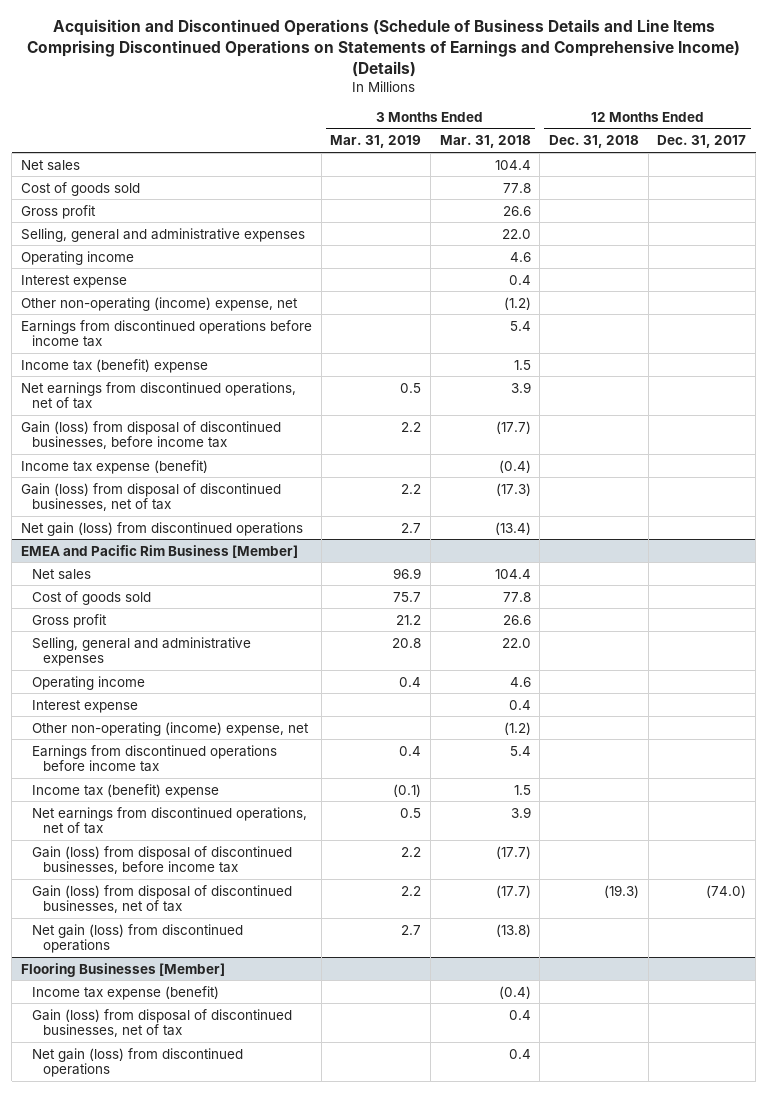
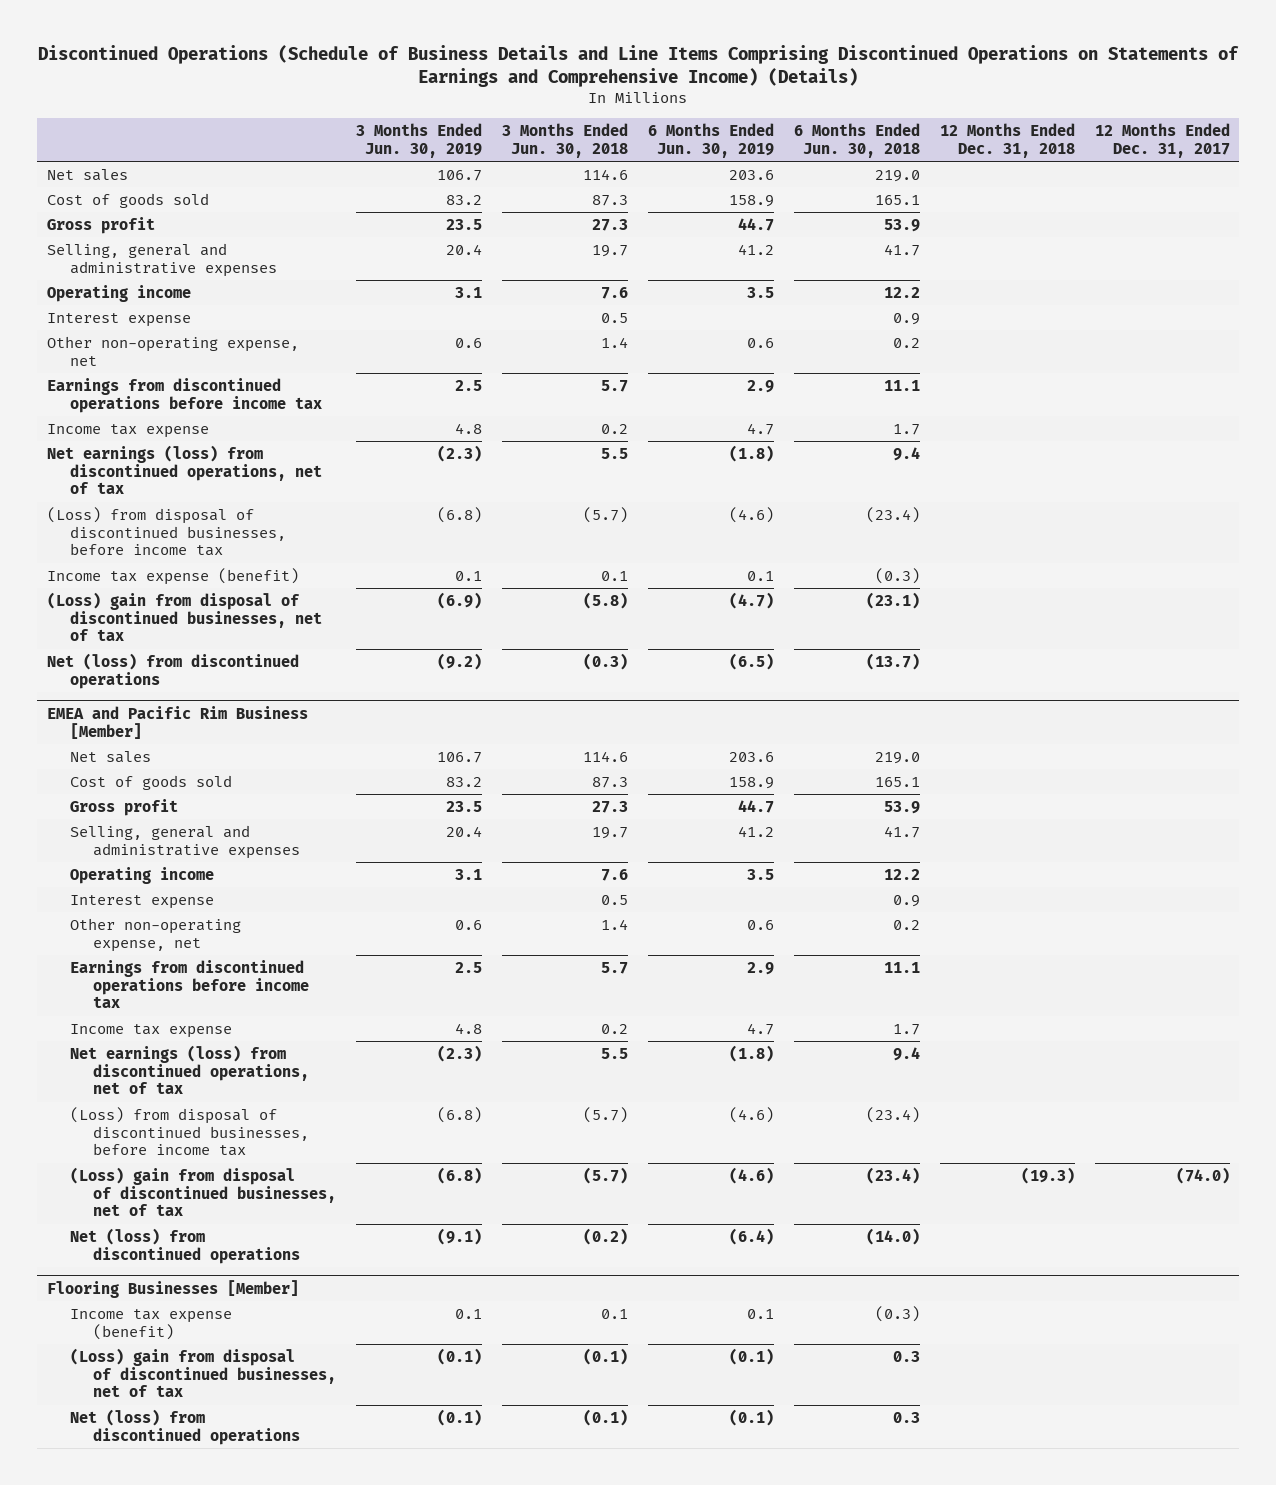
- Acquisition and Discontinued Operations (Schedule of Business Details and Line Items Comprising Discontinued Operations on Statements of Earnings and Comprehensive Income) (Details)
+ Discontinued Operations (Schedule of Business Details and Line Items Comprising Discontinued Operations on Statements of Earnings and Comprehensive Income) (Details)
- | 3 Months Ended Mar. 31, 2019 | 3 Months Ended Mar. 31, 2018 | 12 Months Ended Dec. 31, 2018 | 12 Months Ended Dec. 31, 2017
+ | 3 Months Ended Jun. 30, 2019 | 3 Months Ended Jun. 30, 2018 | 6 Months Ended Jun. 30, 2019 | 6 Months Ended Jun. 30, 2018 | 12 Months Ended Dec. 31, 2018 | 12 Months Ended Dec. 31, 2017
- Other non-operating (income) expense, net | | (1.2) | |
+ Other non-operating expense, net | 0.6 | 1.4 | 0.6 | 0.2 | |
- Income tax (benefit) expense | | 1.5 | |
- Net earnings from discontinued operations, net of tax | 0.5 | 3.9 | |
- Gain (loss) from disposal of discontinued businesses, before income tax | 2.2 | (17.7) | |
+ Income tax expense | 4.8 | 0.2 | 4.7 | 1.7 | |
+ Net earnings (loss) from discontinued operations, net of tax | (2.3) | 5.5 | (1.8) | 9.4 | |
+ (Loss) from disposal of discontinued businesses, before income tax | (6.8) | (5.7) | (4.6) | (23.4) | |
- Gain (loss) from disposal of discontinued businesses, net of tax | 2.2 | (17.3) | |
- Net gain (loss) from discontinued operations | 2.7 | (13.4) | |
+ (Loss) gain from disposal of discontinued businesses, net of tax | (6.9) | (5.8) | (4.7) | (23.1) | |
+ Net (loss) from discontinued operations | (9.2) | (0.3) | (6.5) | (13.7) | |
@ EMEA and Pacific Rim Business [Member]
- Other non-operating (income) expense, net | | (1.2) | |
+ Other non-operating expense, net | 0.6 | 1.4 | 0.6 | 0.2 | |
- Income tax (benefit) expense | (0.1) | 1.5 | |
- Net earnings from discontinued operations, net of tax | 0.5 | 3.9 | |
- Gain (loss) from disposal of discontinued businesses, before income tax | 2.2 | (17.7) | |
- Gain (loss) from disposal of discontinued businesses, net of tax | 2.2 | (17.7) | (19.3) | (74.0)
- Net gain (loss) from discontinued operations | 2.7 | (13.8) | |
+ Income tax expense | 4.8 | 0.2 | 4.7 | 1.7 | |
+ Net earnings (loss) from discontinued operations, net of tax | (2.3) | 5.5 | (1.8) | 9.4 | |
+ (Loss) from disposal of discontinued businesses, before income tax | (6.8) | (5.7) | (4.6) | (23.4) | |
+ (Loss) gain from disposal of discontinued businesses, net of tax | (6.8) | (5.7) | (4.6) | (23.4) | (19.3) | (74.0)
+ Net (loss) from discontinued operations | (9.1) | (0.2) | (6.4) | (14.0) | |
@ Flooring Businesses [Member]
- Gain (loss) from disposal of discontinued businesses, net of tax | | 0.4 | |
- Net gain (loss) from discontinued operations | | 0.4 | |
+ (Loss) gain from disposal of discontinued businesses, net of tax | (0.1) | (0.1) | (0.1) | 0.3 | |
+ Net (loss) from discontinued operations | (0.1) | (0.1) | (0.1) | 0.3 | |

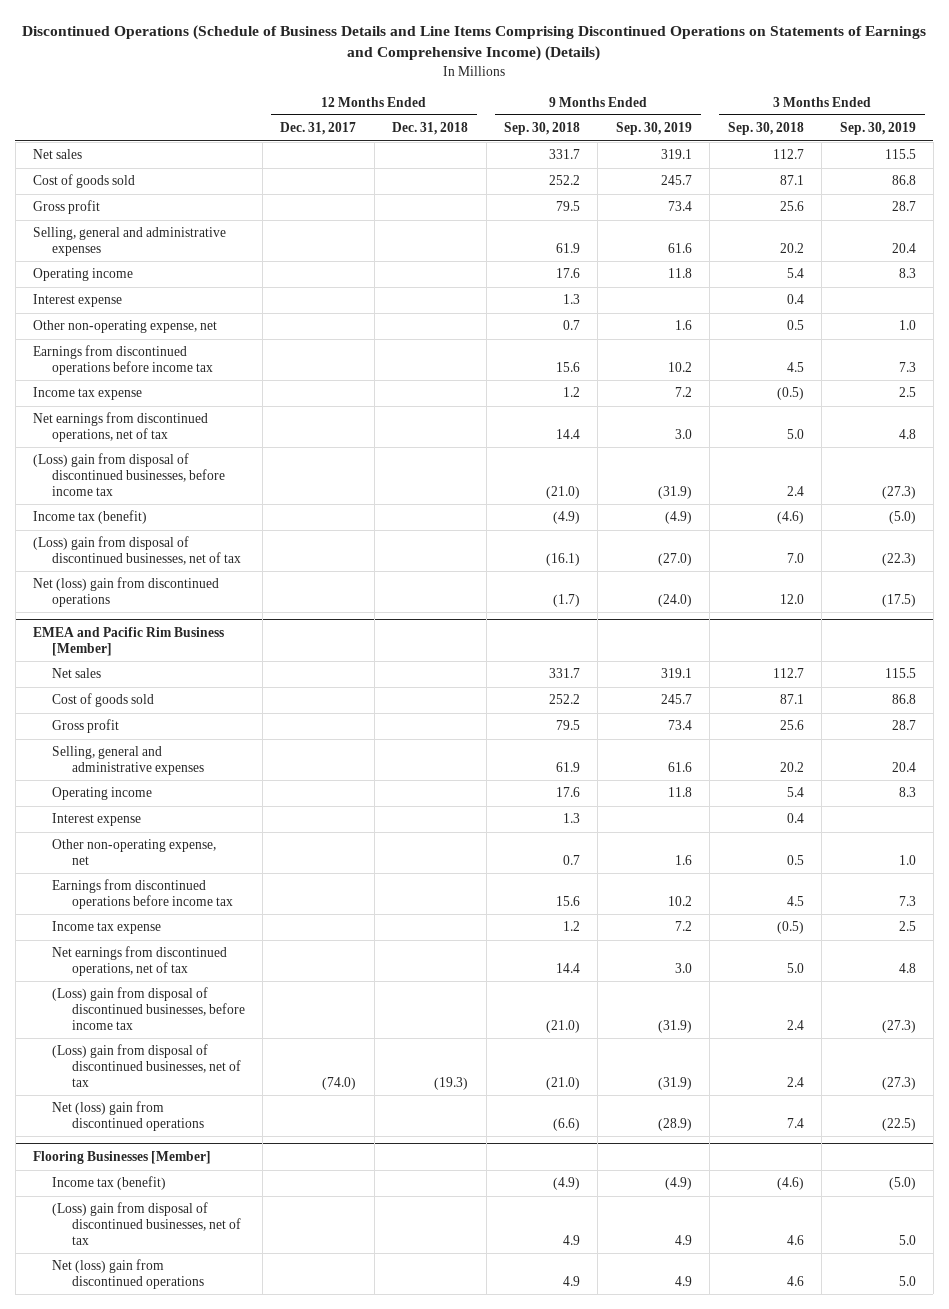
- | 3 Months Ended Jun. 30, 2019 | 3 Months Ended Jun. 30, 2018 | 6 Months Ended Jun. 30, 2019 | 6 Months Ended Jun. 30, 2018 | 12 Months Ended Dec. 31, 2018 | 12 Months Ended Dec. 31, 2017
+ | 12 Months Ended Dec. 31, 2017 | 12 Months Ended Dec. 31, 2018 | 9 Months Ended Sep. 30, 2018 | 9 Months Ended Sep. 30, 2019 | 3 Months Ended Sep. 30, 2018 | 3 Months Ended Sep. 30, 2019
- Net earnings (loss) from discontinued operations, net of tax | (2.3) | 5.5 | (1.8) | 9.4 | |
- (Loss) from disposal of discontinued businesses, before income tax | (6.8) | (5.7) | (4.6) | (23.4) | |
- Income tax expense (benefit) | 0.1 | 0.1 | 0.1 | (0.3) | |
+ Net earnings from discontinued operations, net of tax | | | 14.4 | 3.0 | 5.0 | 4.8
+ (Loss) gain from disposal of discontinued businesses, before income tax | | | (21.0) | (31.9) | 2.4 | (27.3)
+ Income tax (benefit) | | | (4.9) | (4.9) | (4.6) | (5.0)
- Net (loss) from discontinued operations | (9.2) | (0.3) | (6.5) | (13.7) | |
+ Net (loss) gain from discontinued operations | | | (1.7) | (24.0) | 12.0 | (17.5)
@ EMEA and Pacific Rim Business [Member]
- Net earnings (loss) from discontinued operations, net of tax | (2.3) | 5.5 | (1.8) | 9.4 | |
- (Loss) from disposal of discontinued businesses, before income tax | (6.8) | (5.7) | (4.6) | (23.4) | |
+ Net earnings from discontinued operations, net of tax | | | 14.4 | 3.0 | 5.0 | 4.8
+ (Loss) gain from disposal of discontinued businesses, before income tax | | | (21.0) | (31.9) | 2.4 | (27.3)
- Net (loss) from discontinued operations | (9.1) | (0.2) | (6.4) | (14.0) | |
+ Net (loss) gain from discontinued operations | | | (6.6) | (28.9) | 7.4 | (22.5)
@ Flooring Businesses [Member]
- Income tax expense (benefit) | 0.1 | 0.1 | 0.1 | (0.3) | |
+ Income tax (benefit) | | | (4.9) | (4.9) | (4.6) | (5.0)
- Net (loss) from discontinued operations | (0.1) | (0.1) | (0.1) | 0.3 | |
+ Net (loss) gain from discontinued operations | | | 4.9 | 4.9 | 4.6 | 5.0

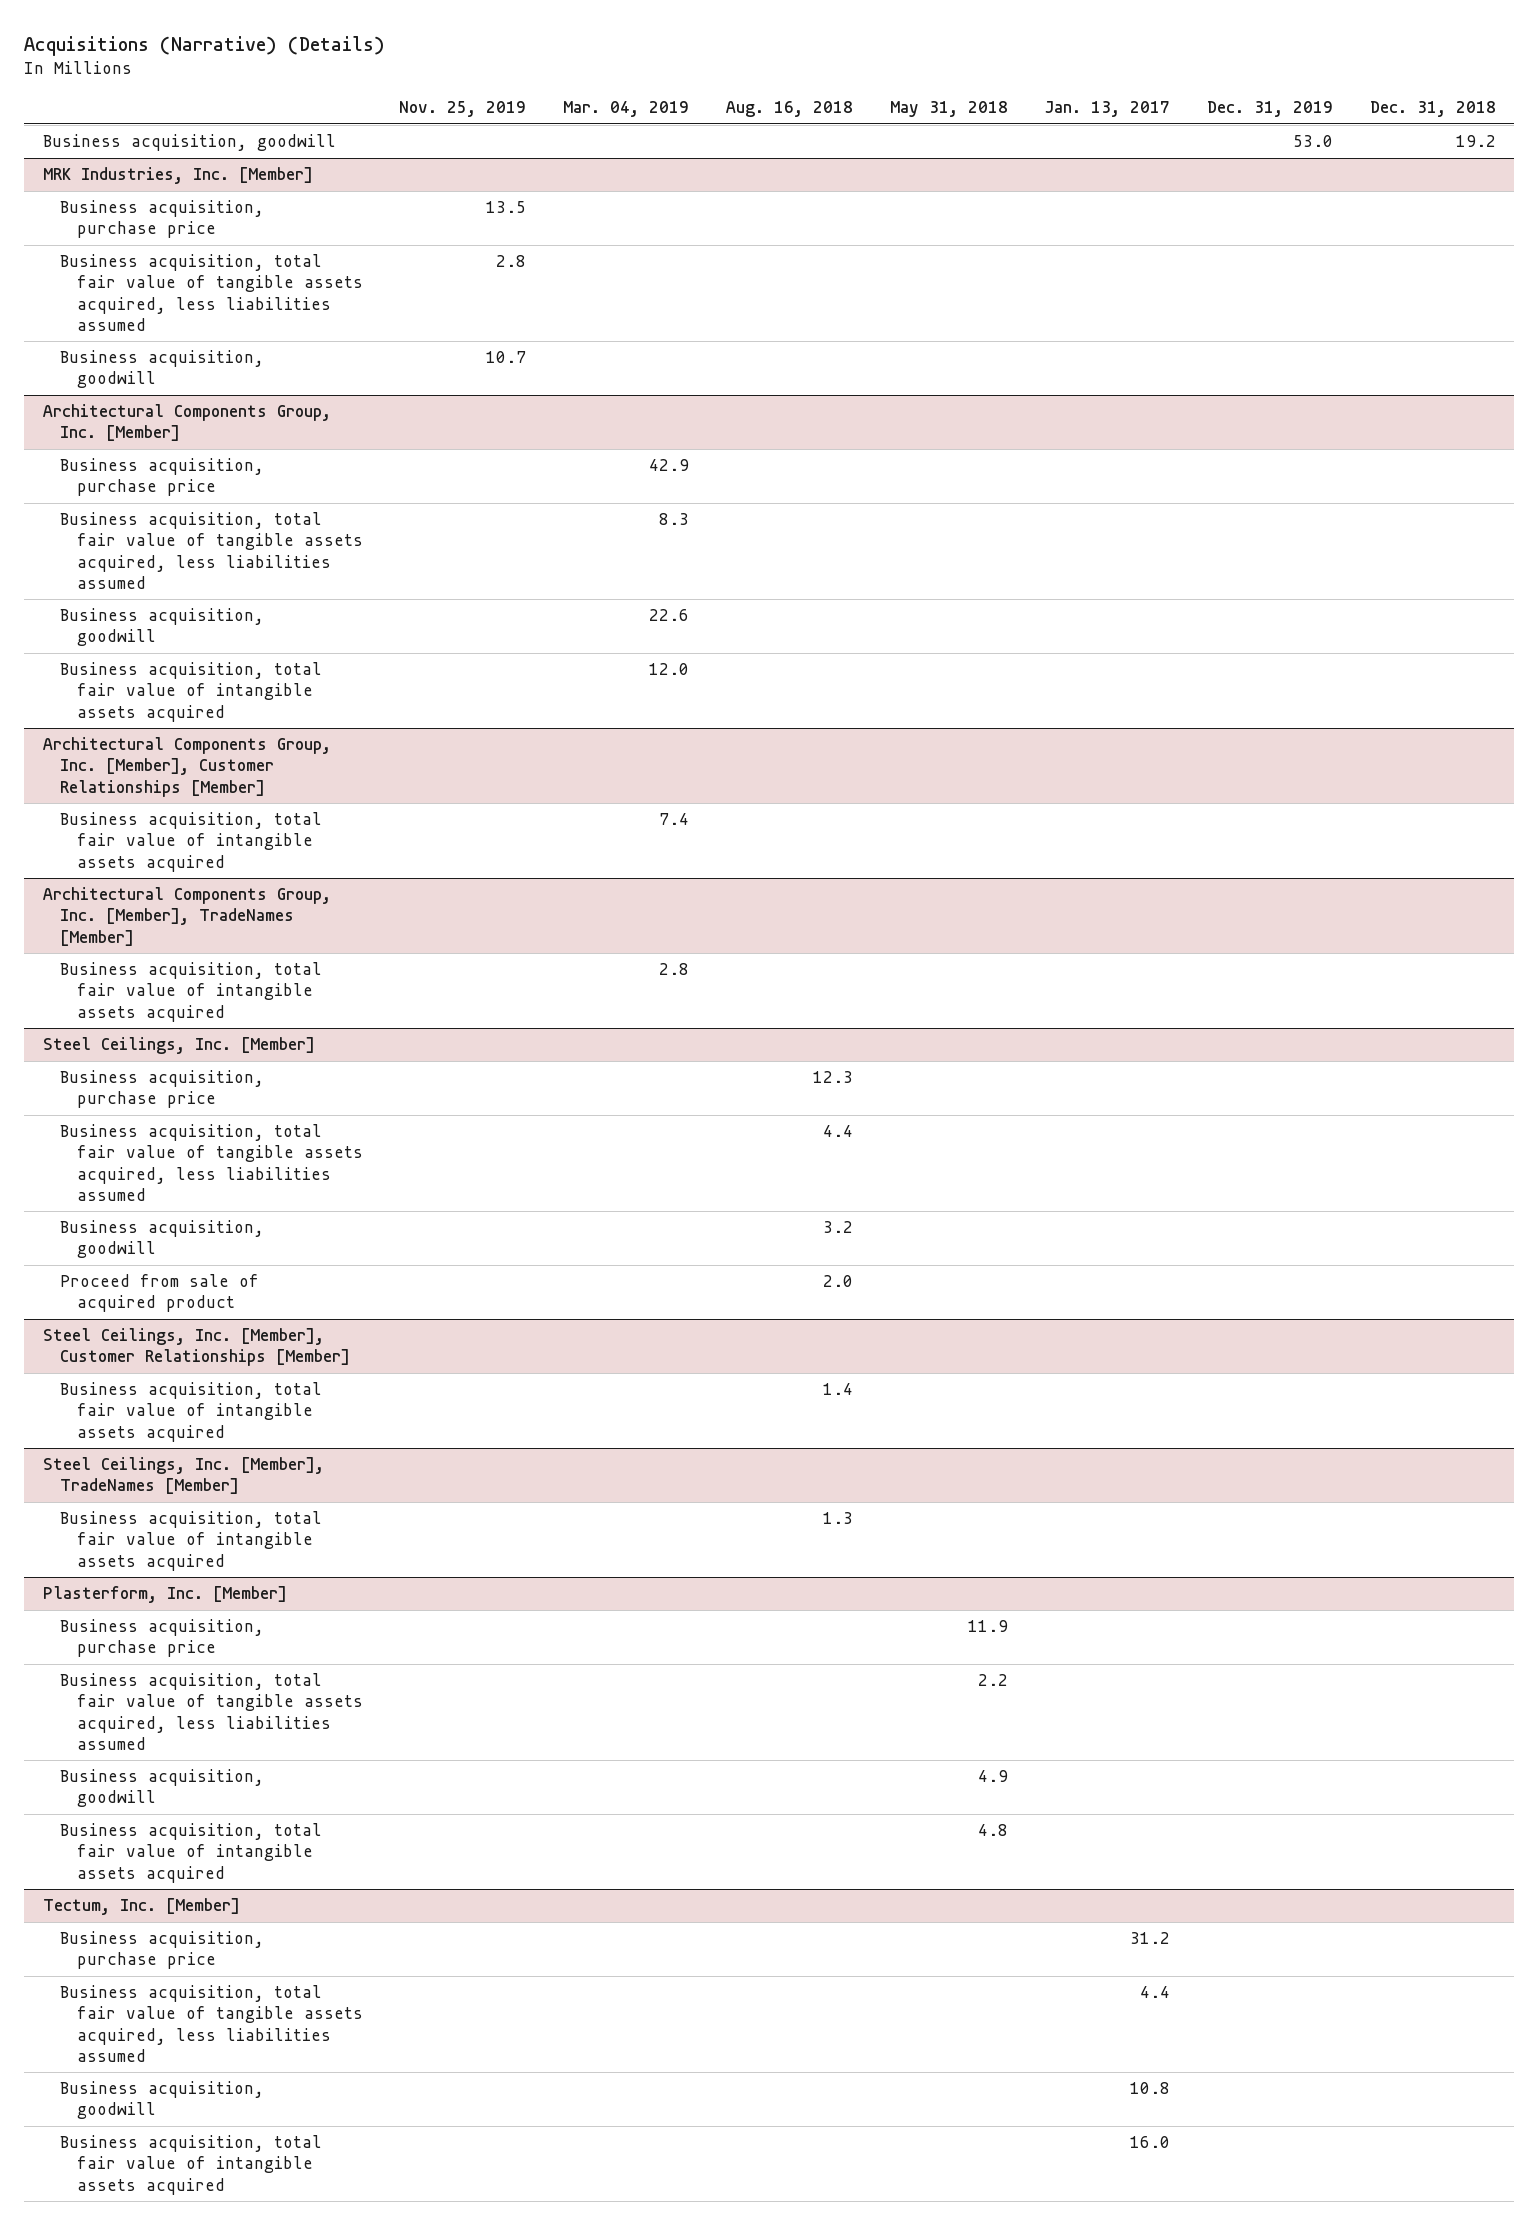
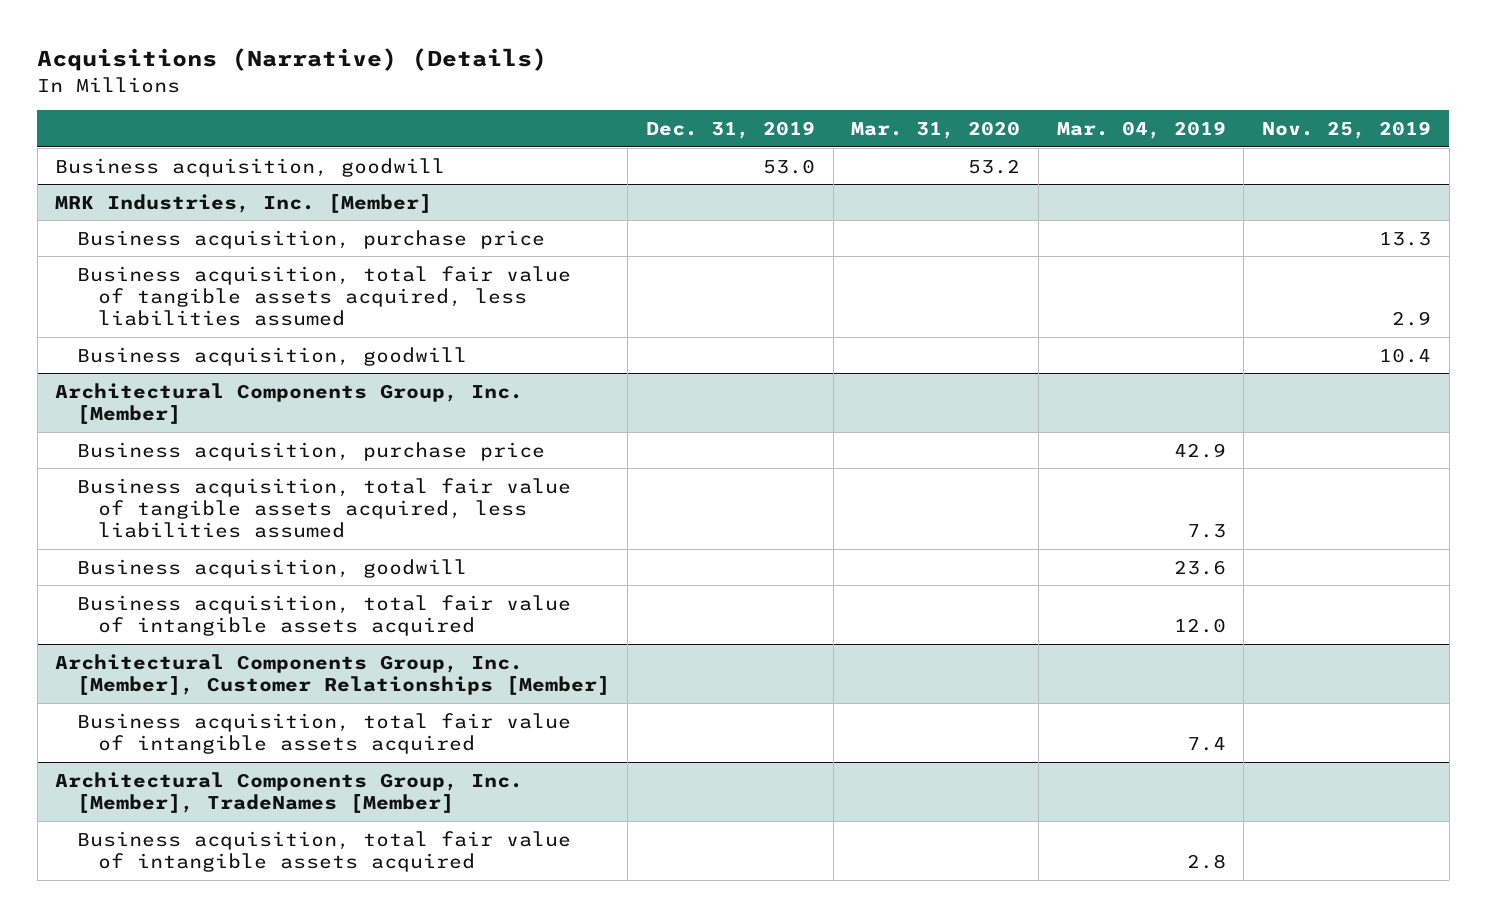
- | Nov. 25, 2019 | Mar. 04, 2019 | Aug. 16, 2018 | May 31, 2018 | Jan. 13, 2017 | Dec. 31, 2019 | Dec. 31, 2018
+ | Dec. 31, 2019 | Mar. 31, 2020 | Mar. 04, 2019 | Nov. 25, 2019
@ MRK Industries, Inc. [Member]
- Business acquisition, purchase price | 13.5 | | | | | |
- Business acquisition, total fair value of tangible assets acquired, less liabilities assumed | 2.8 | | | | | |
- Business acquisition, goodwill | 10.7 | | | | | |
+ Business acquisition, purchase price | | | | 13.3
+ Business acquisition, total fair value of tangible assets acquired, less liabilities assumed | | | | 2.9
+ Business acquisition, goodwill | | | | 10.4
@ Architectural Components Group, Inc. [Member]
- Business acquisition, total fair value of tangible assets acquired, less liabilities assumed | | 8.3 | | | | |
- Business acquisition, goodwill | | 22.6 | | | | |
+ Business acquisition, total fair value of tangible assets acquired, less liabilities assumed | | | 7.3 |
+ Business acquisition, goodwill | | | 23.6 |
- Steel Ceilings, Inc. [Member]
- Business acquisition, purchase price | | | 12.3 | | | |
- Business acquisition, total fair value of tangible assets acquired, less liabilities assumed | | | 4.4 | | | |
- Business acquisition, goodwill | | | 3.2 | | | |
- Proceed from sale of acquired product | | | 2.0 | | | |
- Steel Ceilings, Inc. [Member], Customer Relationships [Member]
- Business acquisition, total fair value of intangible assets acquired | | | 1.4 | | | |
- Steel Ceilings, Inc. [Member], TradeNames [Member]
- Business acquisition, total fair value of intangible assets acquired | | | 1.3 | | | |
- Plasterform, Inc. [Member]
- Business acquisition, purchase price | | | | 11.9 | | |
- Business acquisition, total fair value of tangible assets acquired, less liabilities assumed | | | | 2.2 | | |
- Business acquisition, goodwill | | | | 4.9 | | |
- Business acquisition, total fair value of intangible assets acquired | | | | 4.8 | | |
- Tectum, Inc. [Member]
- Business acquisition, purchase price | | | | | 31.2 | |
- Business acquisition, total fair value of tangible assets acquired, less liabilities assumed | | | | | 4.4 | |
- Business acquisition, goodwill | | | | | 10.8 | |
- Business acquisition, total fair value of intangible assets acquired | | | | | 16.0 | |

